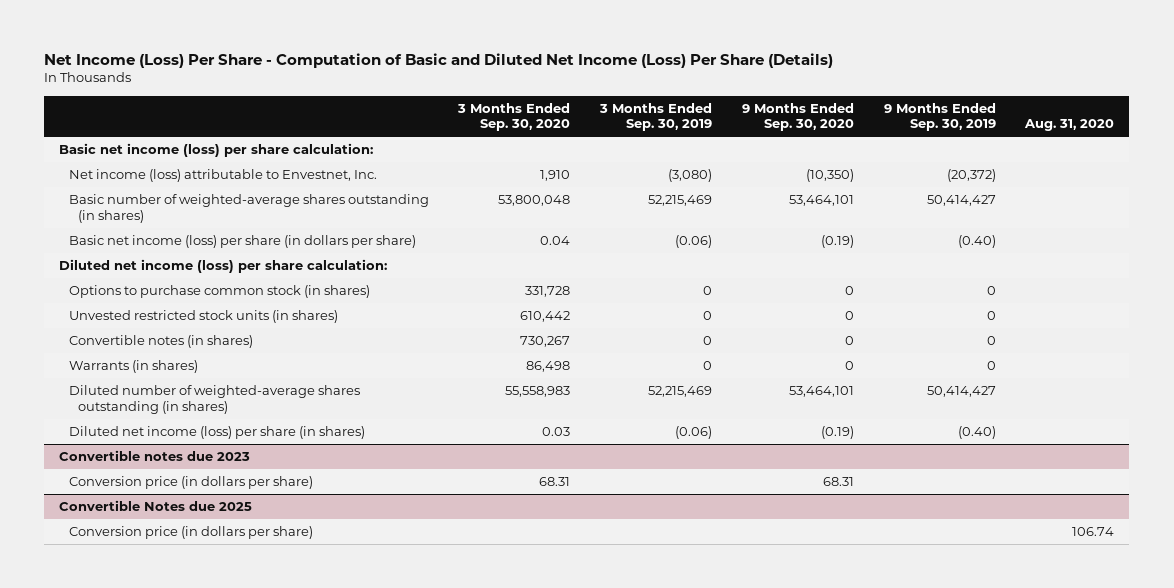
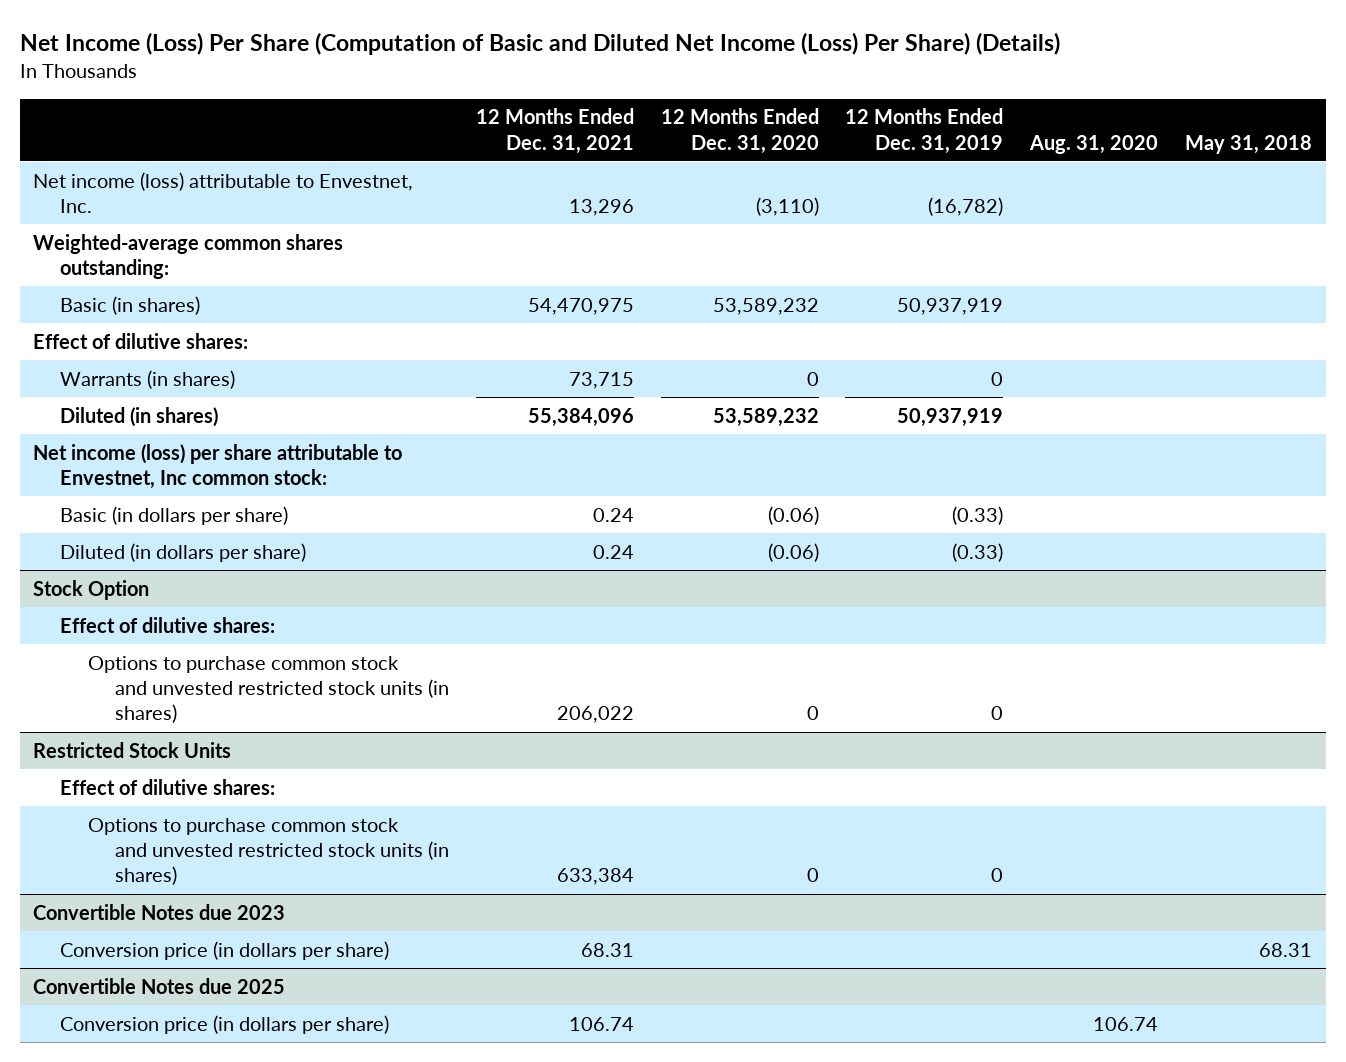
- Net Income (Loss) Per Share - Computation of Basic and Diluted Net Income (Loss) Per Share (Details)
+ Net Income (Loss) Per Share (Computation of Basic and Diluted Net Income (Loss) Per Share) (Details)
- | 3 Months Ended Sep. 30, 2020 | 3 Months Ended Sep. 30, 2019 | 9 Months Ended Sep. 30, 2020 | 9 Months Ended Sep. 30, 2019 | Aug. 31, 2020
+ | 12 Months Ended Dec. 31, 2021 | 12 Months Ended Dec. 31, 2020 | 12 Months Ended Dec. 31, 2019 | Aug. 31, 2020 | May 31, 2018
- Basic net income (loss) per share calculation:
- Basic number of weighted-average shares outstanding (in shares) | 53,800,048 | 52,215,469 | 53,464,101 | 50,414,427 |
- Basic net income (loss) per share (in dollars per share) | 0.04 | (0.06) | (0.19) | (0.40) |
- Diluted net income (loss) per share calculation:
- Options to purchase common stock (in shares) | 331,728 | 0 | 0 | 0 |
- Unvested restricted stock units (in shares) | 610,442 | 0 | 0 | 0 |
- Convertible notes (in shares) | 730,267 | 0 | 0 | 0 |
+ Weighted-average common shares outstanding:
+ Basic (in shares) | 54,470,975 | 53,589,232 | 50,937,919 | |
+ Effect of dilutive shares:
- Diluted number of weighted-average shares outstanding (in shares) | 55,558,983 | 52,215,469 | 53,464,101 | 50,414,427 |
- Diluted net income (loss) per share (in shares) | 0.03 | (0.06) | (0.19) | (0.40) |
- Convertible notes due 2023
+ Diluted (in shares) | 55,384,096 | 53,589,232 | 50,937,919 | |
+ Net income (loss) per share attributable to Envestnet, Inc common stock:
+ Basic (in dollars per share) | 0.24 | (0.06) | (0.33) | |
+ Diluted (in dollars per share) | 0.24 | (0.06) | (0.33) | |
+ Stock Option
+ Effect of dilutive shares:
+ Options to purchase common stock and unvested restricted stock units (in shares) | 206,022 | 0 | 0 | |
+ Restricted Stock Units
+ Effect of dilutive shares:
+ Options to purchase common stock and unvested restricted stock units (in shares) | 633,384 | 0 | 0 | |
+ Convertible Notes due 2023

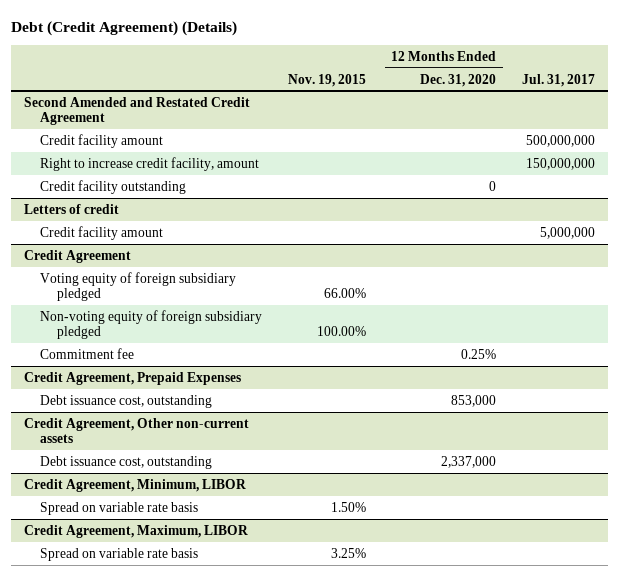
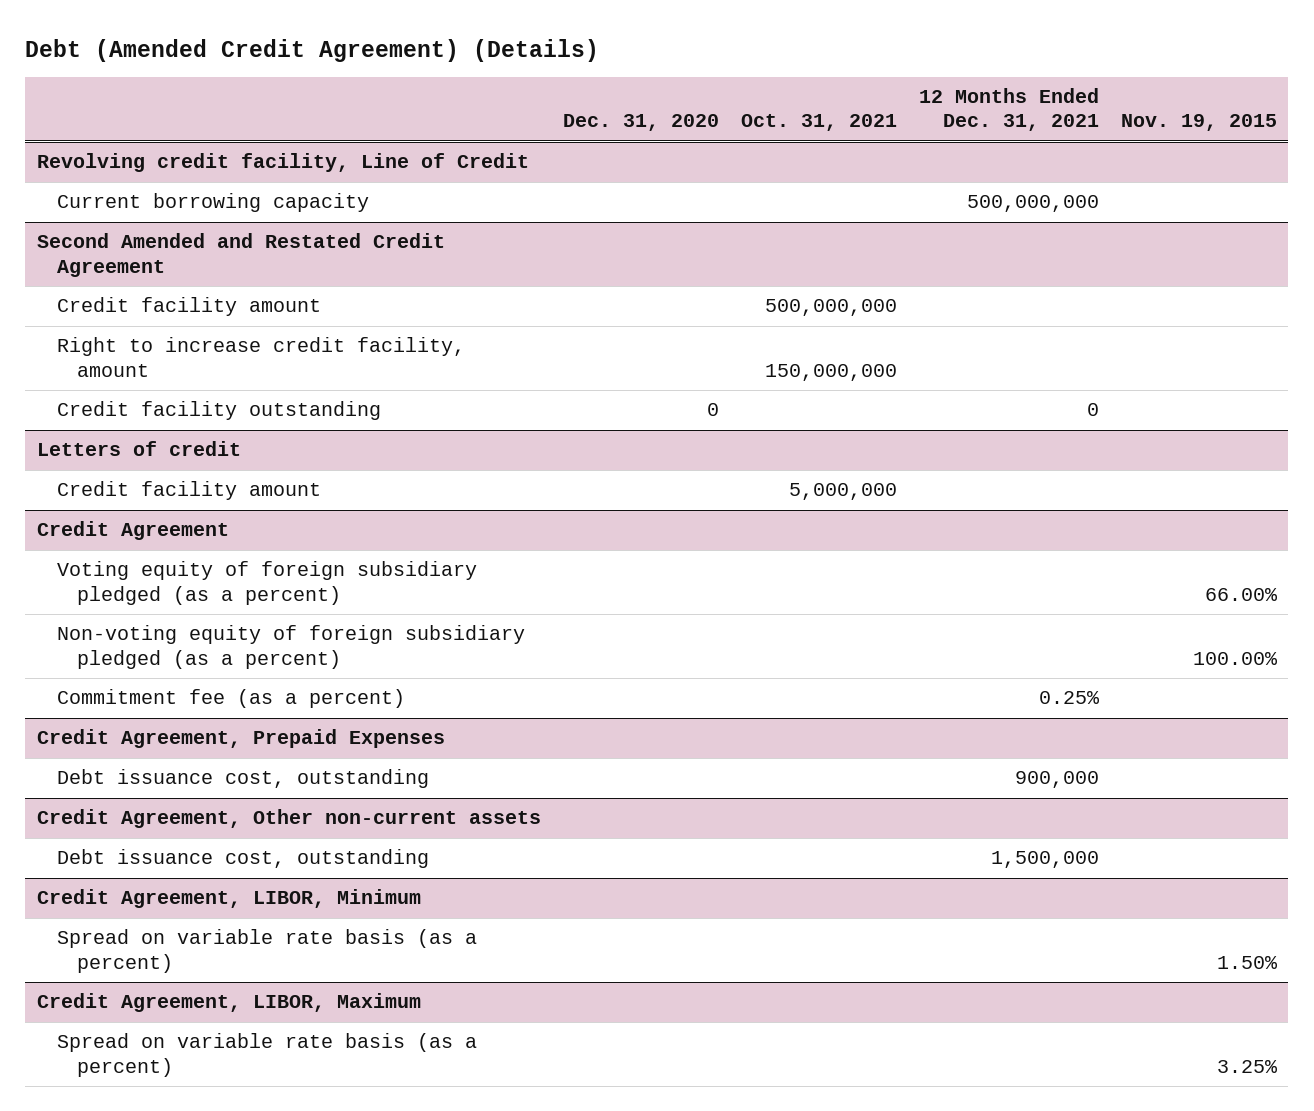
- Debt (Credit Agreement) (Details)
+ Debt (Amended Credit Agreement) (Details)
- | Nov. 19, 2015 | 12 Months Ended Dec. 31, 2020 | Jul. 31, 2017
+ | Dec. 31, 2020 | Oct. 31, 2021 | 12 Months Ended Dec. 31, 2021 | Nov. 19, 2015
+ Revolving credit facility, Line of Credit
+ Current borrowing capacity | | | 500,000,000 |
@ Credit Agreement
- Voting equity of foreign subsidiary pledged | 66.00% | |
- Non-voting equity of foreign subsidiary pledged | 100.00% | |
- Commitment fee | | 0.25% |
+ Voting equity of foreign subsidiary pledged (as a percent) | | | | 66.00%
+ Non-voting equity of foreign subsidiary pledged (as a percent) | | | | 100.00%
+ Commitment fee (as a percent) | | | 0.25% |
- Credit Agreement, Minimum, LIBOR
- Spread on variable rate basis | 1.50% | |
- Credit Agreement, Maximum, LIBOR
- Spread on variable rate basis | 3.25% | |
+ Credit Agreement, LIBOR, Minimum
+ Spread on variable rate basis (as a percent) | | | | 1.50%
+ Credit Agreement, LIBOR, Maximum
+ Spread on variable rate basis (as a percent) | | | | 3.25%

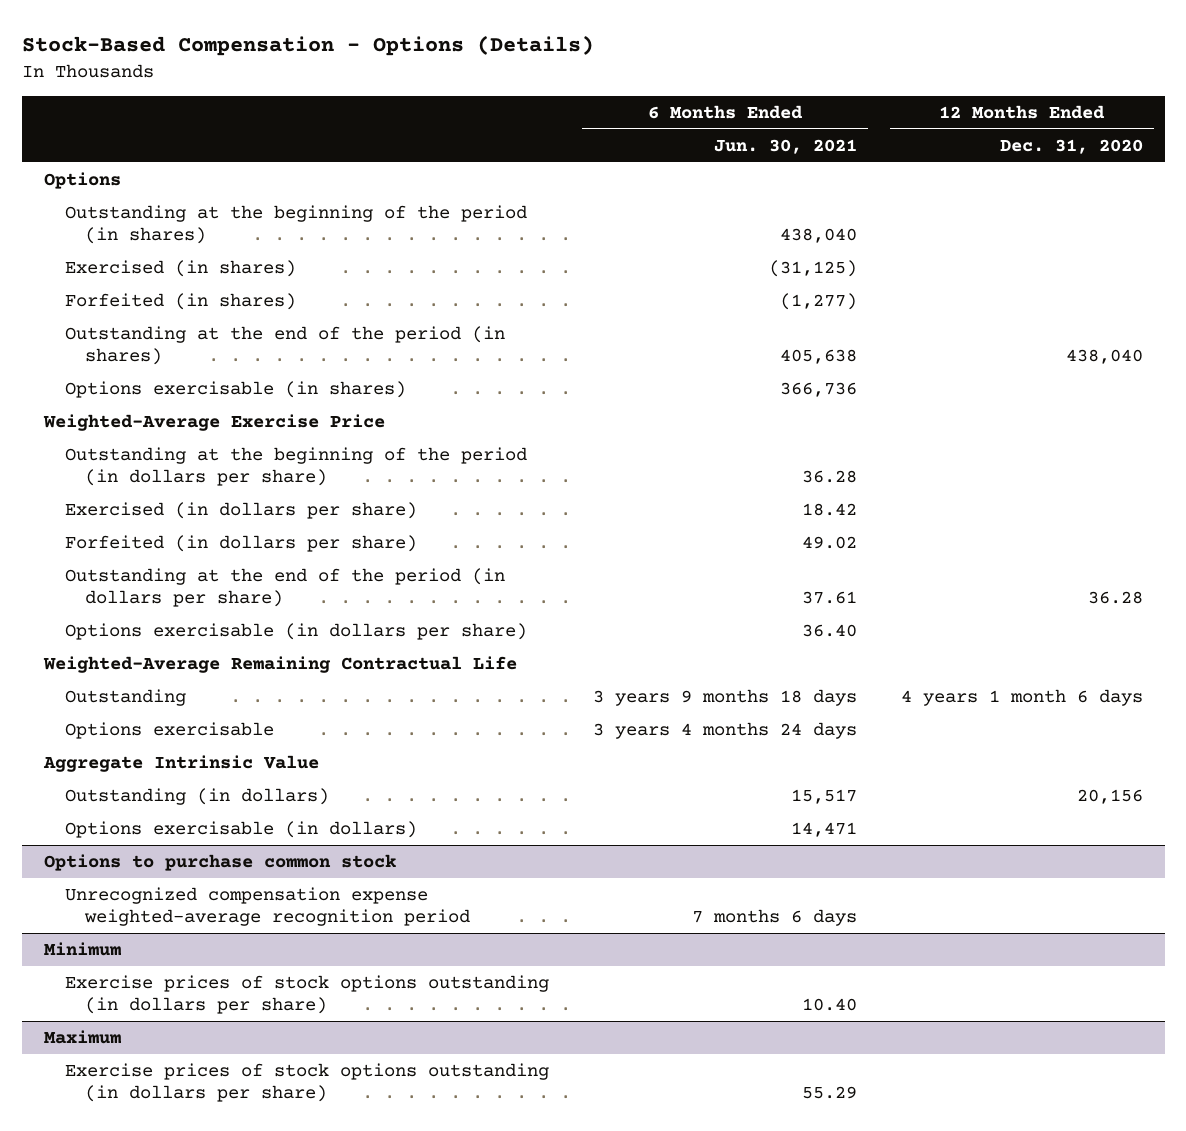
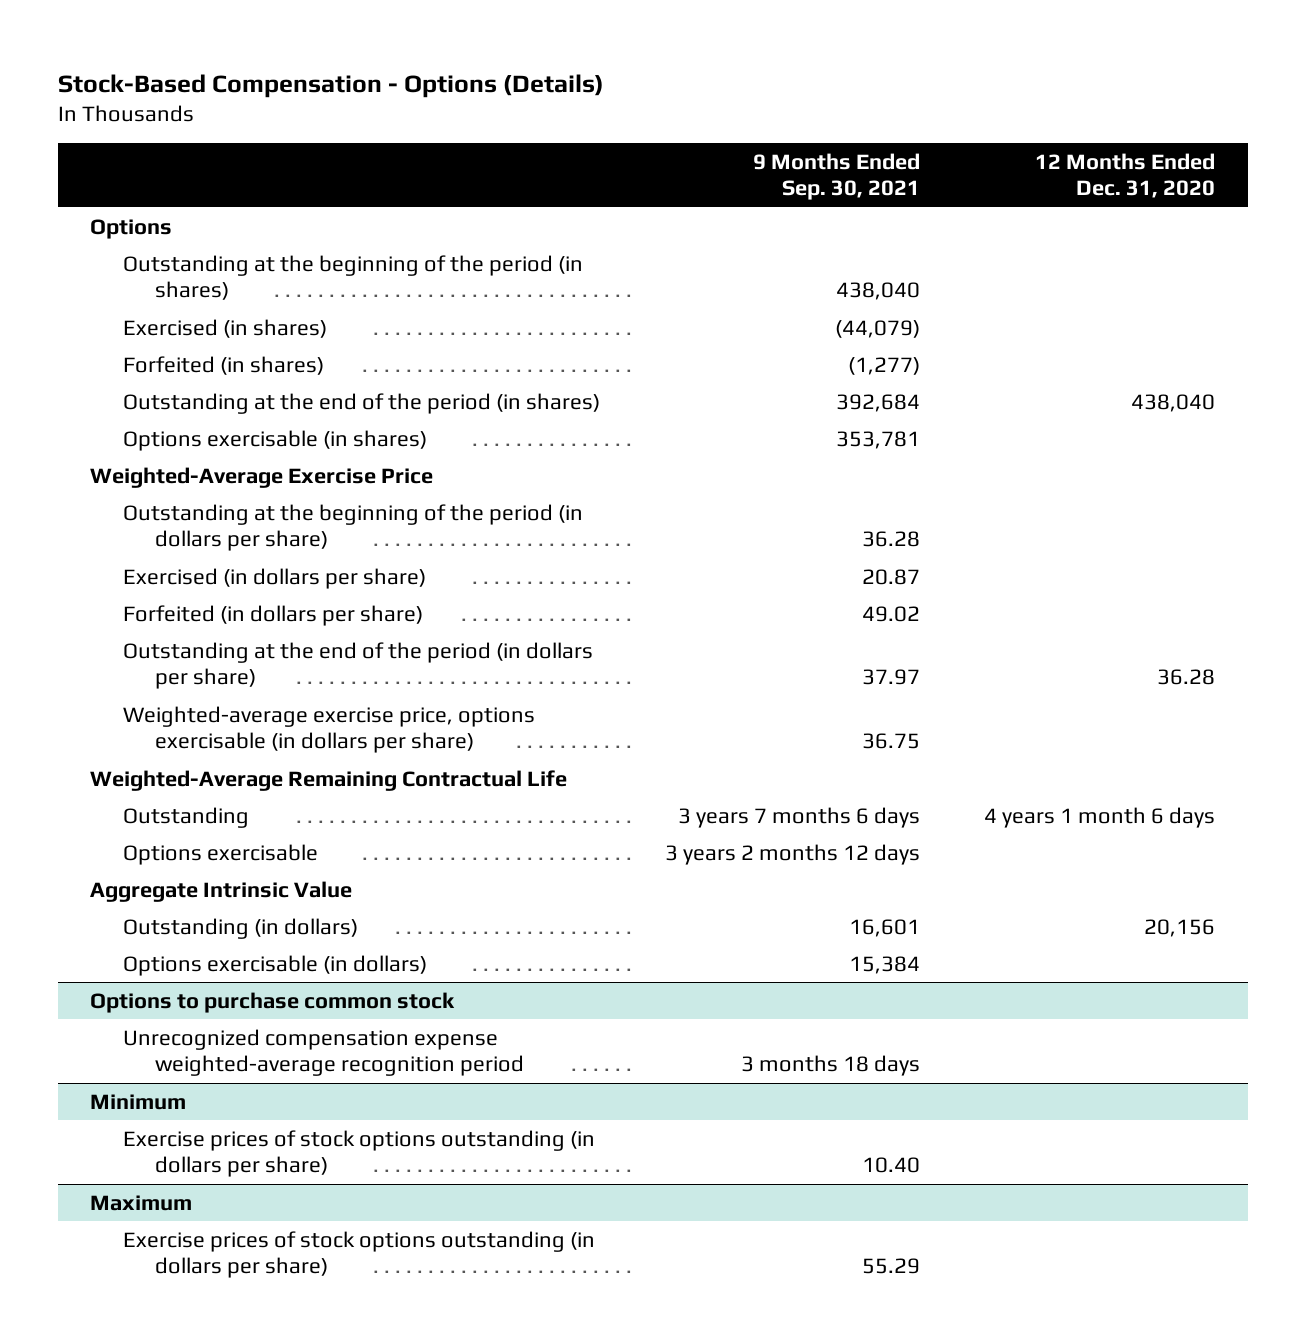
- | 6 Months Ended Jun. 30, 2021 | 12 Months Ended Dec. 31, 2020
+ | 9 Months Ended Sep. 30, 2021 | 12 Months Ended Dec. 31, 2020
- Options exercisable (in dollars per share) | 36.40 |
+ Weighted-average exercise price, options exercisable (in dollars per share) | 36.75 |

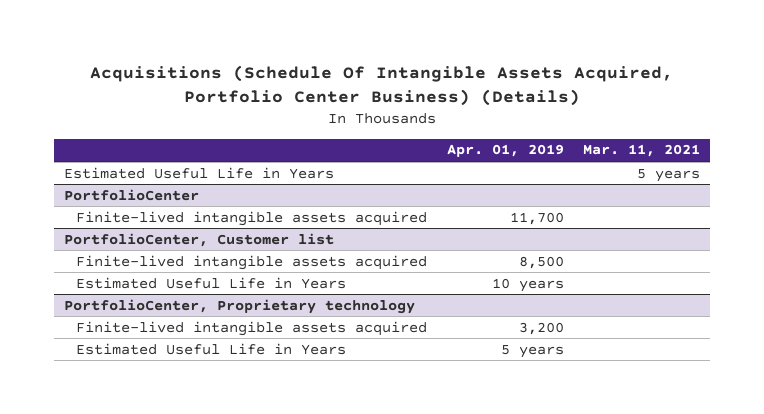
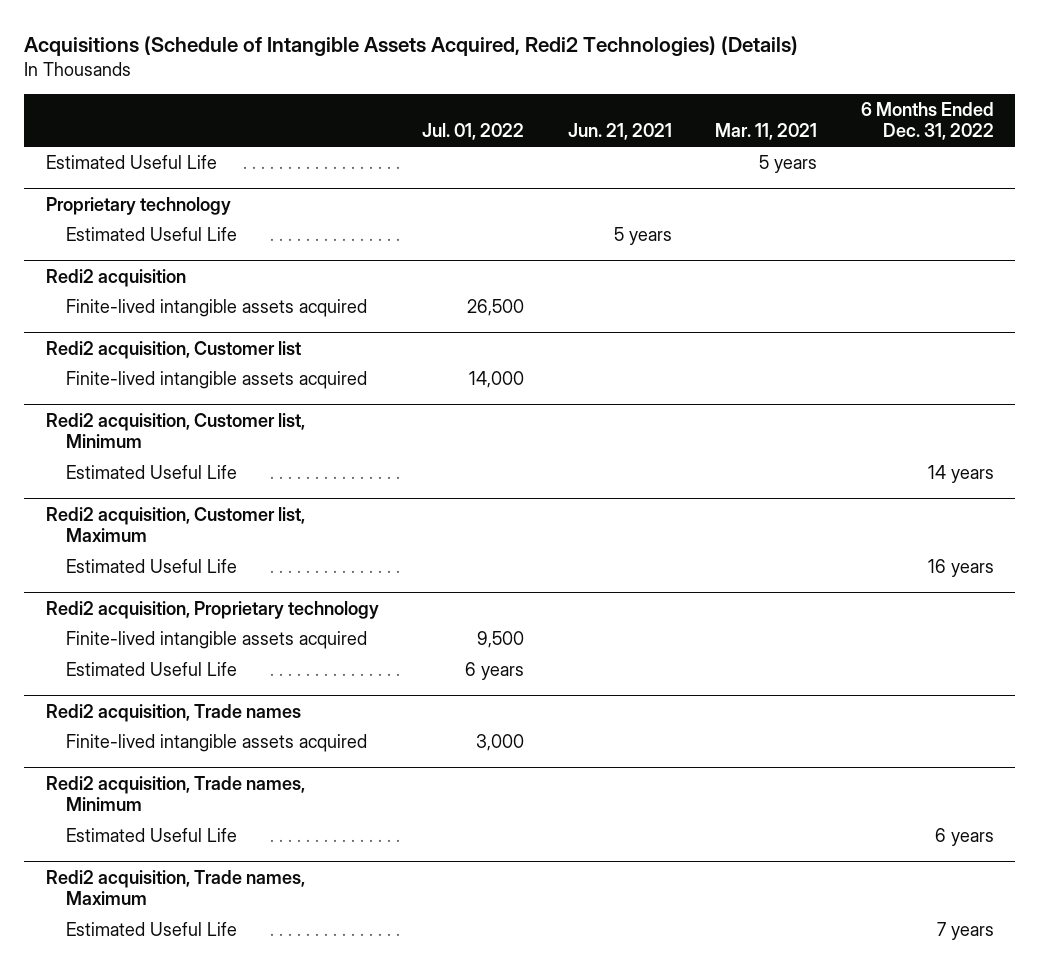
- Acquisitions (Schedule Of Intangible Assets Acquired, Portfolio Center Business) (Details)
+ Acquisitions (Schedule of Intangible Assets Acquired, Redi2 Technologies) (Details)
- | Apr. 01, 2019 | Mar. 11, 2021
+ | Jul. 01, 2022 | Jun. 21, 2021 | Mar. 11, 2021 | 6 Months Ended Dec. 31, 2022
- Estimated Useful Life in Years | | 5 years
- PortfolioCenter
- Finite-lived intangible assets acquired | 11,700 |
- PortfolioCenter, Customer list
- Finite-lived intangible assets acquired | 8,500 |
- Estimated Useful Life in Years | 10 years |
- PortfolioCenter, Proprietary technology
- Finite-lived intangible assets acquired | 3,200 |
- Estimated Useful Life in Years | 5 years |
+ Estimated Useful Life | | | 5 years |
+ Proprietary technology
+ Estimated Useful Life | | 5 years | |
+ Redi2 acquisition
+ Finite-lived intangible assets acquired | 26,500 | | |
+ Redi2 acquisition, Customer list
+ Finite-lived intangible assets acquired | 14,000 | | |
+ Redi2 acquisition, Customer list, Minimum
+ Estimated Useful Life | | | | 14 years
+ Redi2 acquisition, Customer list, Maximum
+ Estimated Useful Life | | | | 16 years
+ Redi2 acquisition, Proprietary technology
+ Finite-lived intangible assets acquired | 9,500 | | |
+ Estimated Useful Life | 6 years | | |
+ Redi2 acquisition, Trade names
+ Finite-lived intangible assets acquired | 3,000 | | |
+ Redi2 acquisition, Trade names, Minimum
+ Estimated Useful Life | | | | 6 years
+ Redi2 acquisition, Trade names, Maximum
+ Estimated Useful Life | | | | 7 years

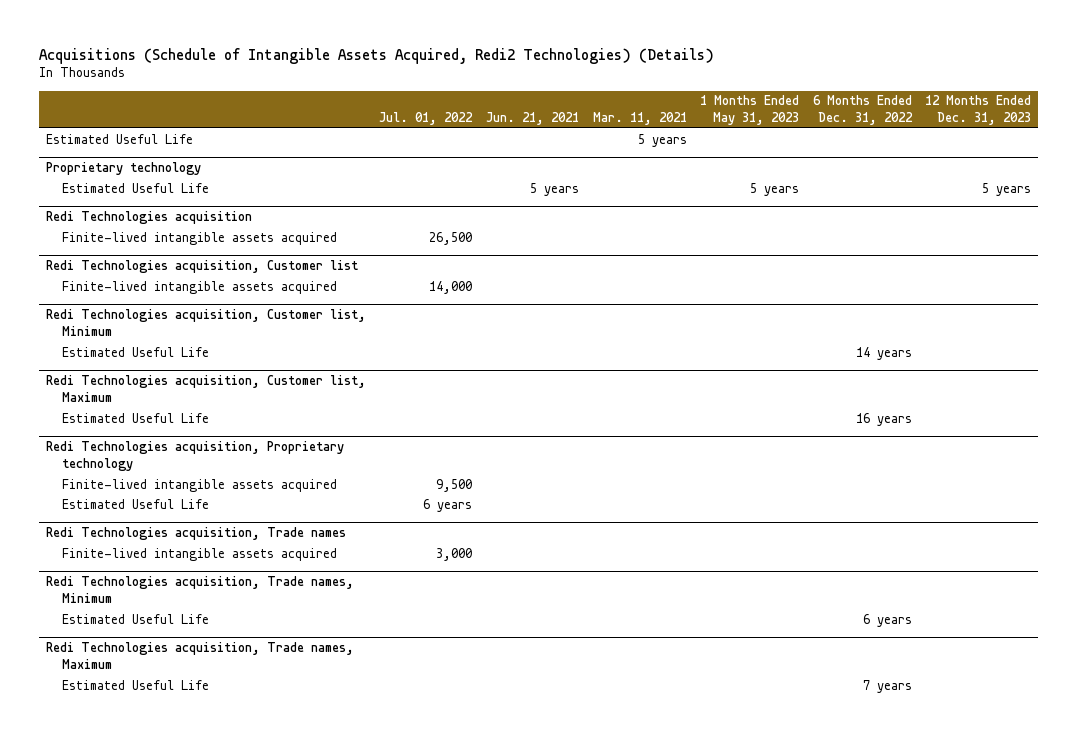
- | Jul. 01, 2022 | Jun. 21, 2021 | Mar. 11, 2021 | 6 Months Ended Dec. 31, 2022
+ | Jul. 01, 2022 | Jun. 21, 2021 | Mar. 11, 2021 | 1 Months Ended May 31, 2023 | 6 Months Ended Dec. 31, 2022 | 12 Months Ended Dec. 31, 2023
- Redi2 acquisition
+ Redi Technologies acquisition
- Redi2 acquisition, Customer list
+ Redi Technologies acquisition, Customer list
- Redi2 acquisition, Customer list, Minimum
+ Redi Technologies acquisition, Customer list, Minimum
- Redi2 acquisition, Customer list, Maximum
+ Redi Technologies acquisition, Customer list, Maximum
- Redi2 acquisition, Proprietary technology
+ Redi Technologies acquisition, Proprietary technology
- Redi2 acquisition, Trade names
+ Redi Technologies acquisition, Trade names
- Redi2 acquisition, Trade names, Minimum
+ Redi Technologies acquisition, Trade names, Minimum
- Redi2 acquisition, Trade names, Maximum
+ Redi Technologies acquisition, Trade names, Maximum

